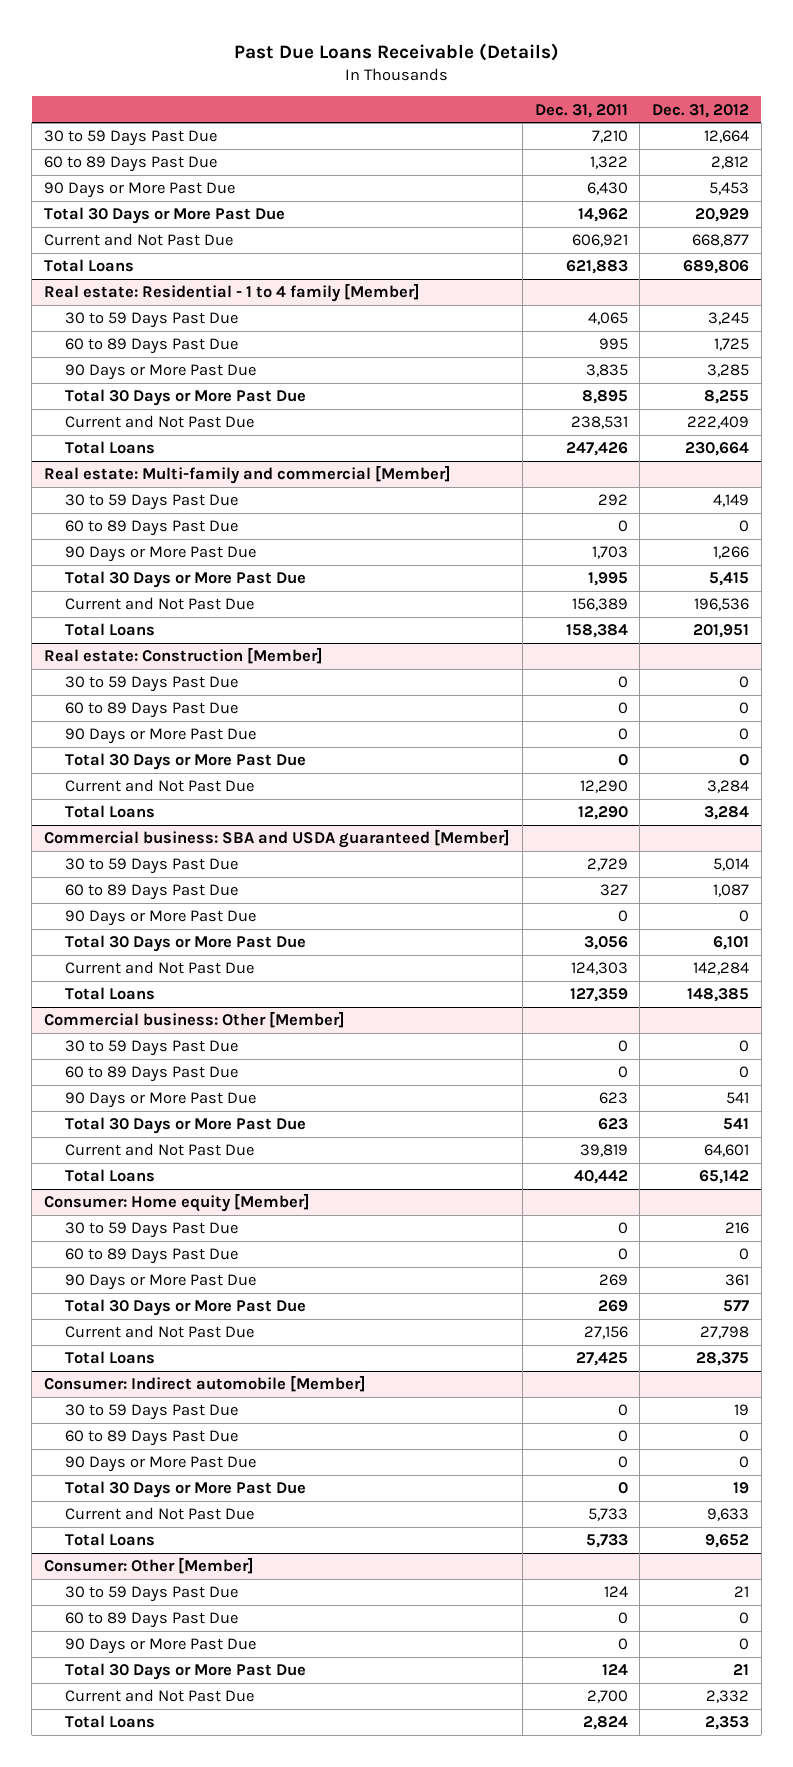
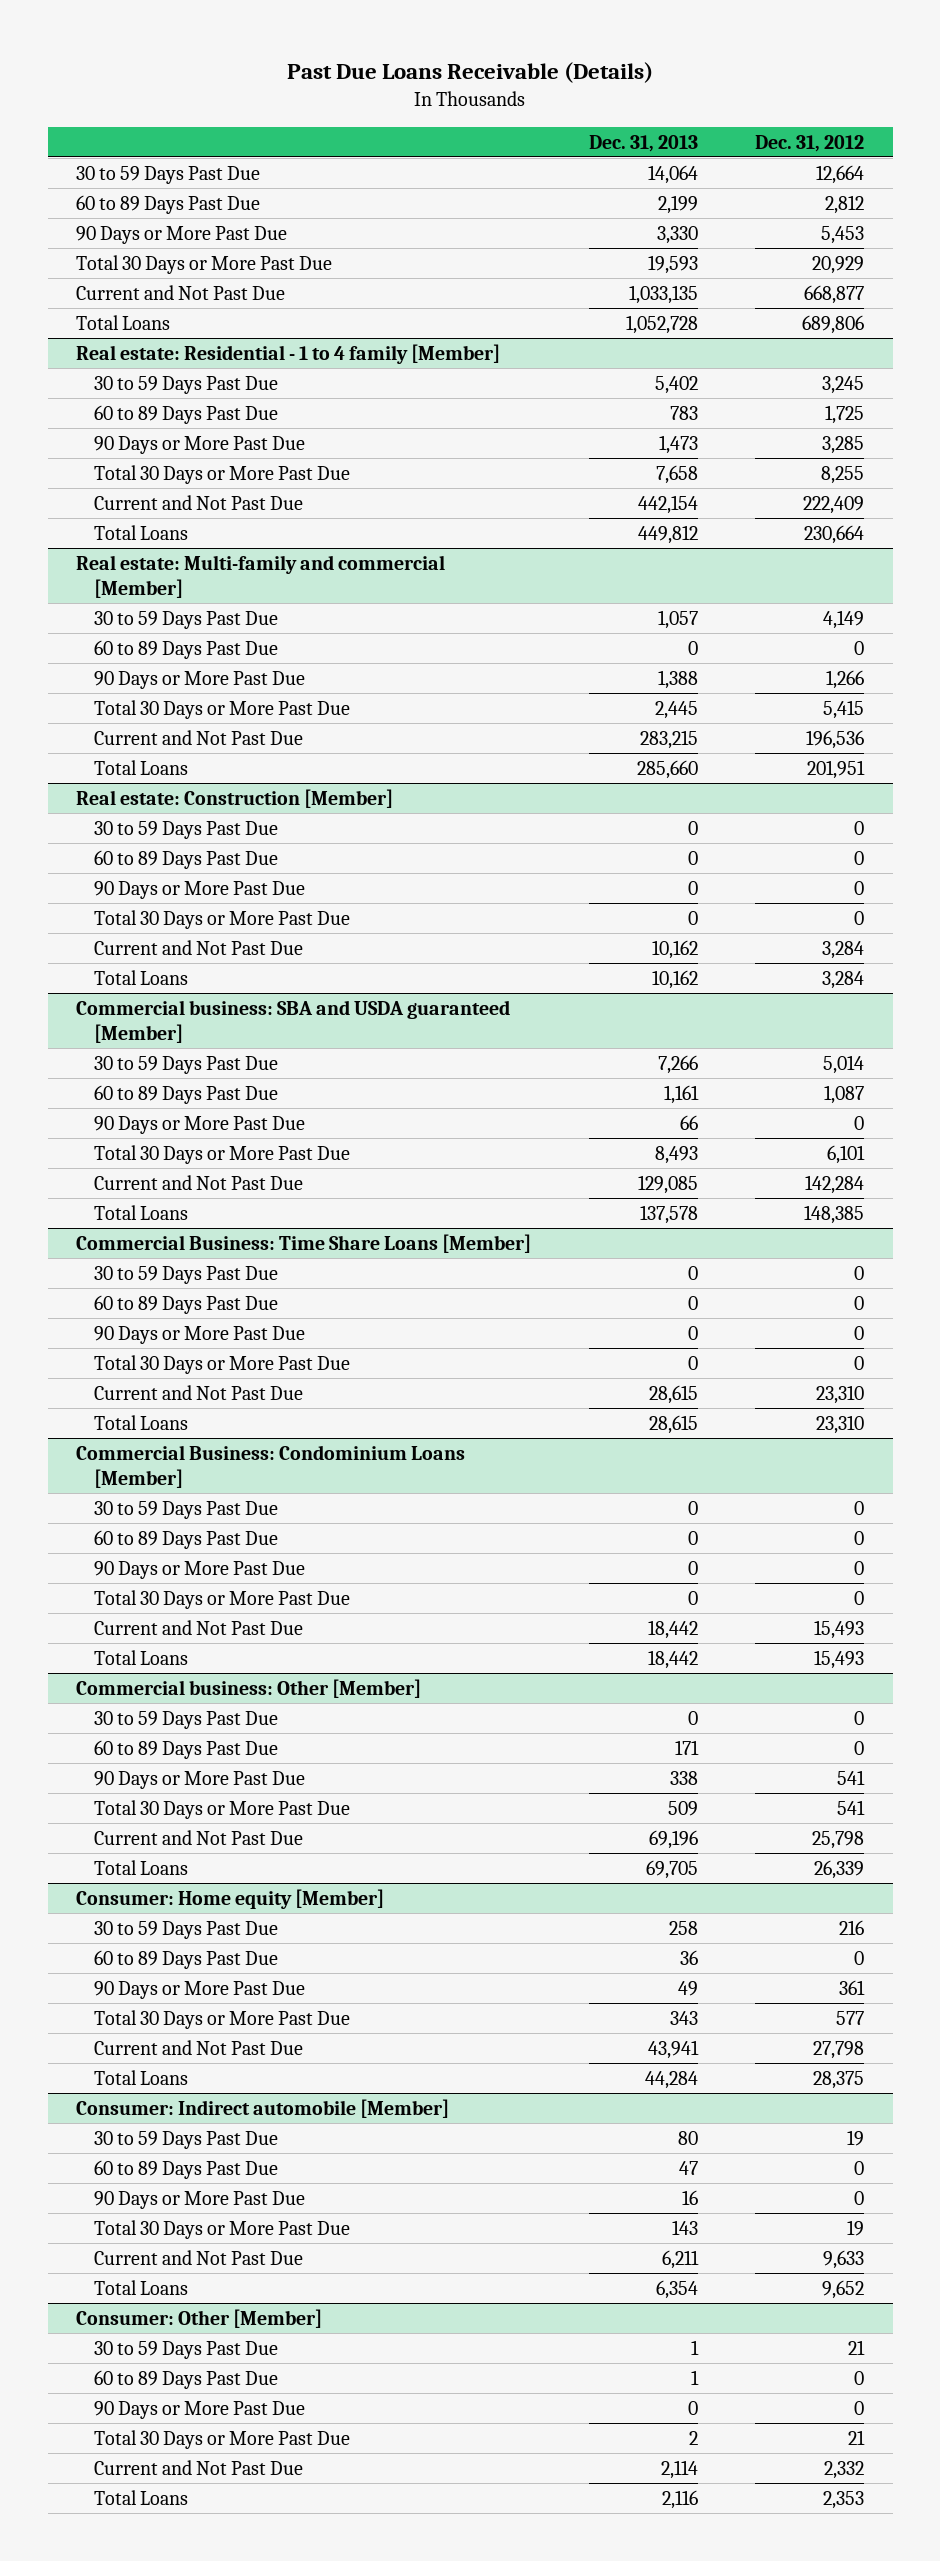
- | Dec. 31, 2011 | Dec. 31, 2012
+ | Dec. 31, 2013 | Dec. 31, 2012
+ Commercial Business: Time Share Loans [Member]
+ 30 to 59 Days Past Due | 0 | 0
+ 60 to 89 Days Past Due | 0 | 0
+ 90 Days or More Past Due | 0 | 0
+ Total 30 Days or More Past Due | 0 | 0
+ Current and Not Past Due | 28,615 | 23,310
+ Total Loans | 28,615 | 23,310
+ Commercial Business: Condominium Loans [Member]
+ 30 to 59 Days Past Due | 0 | 0
+ 60 to 89 Days Past Due | 0 | 0
+ 90 Days or More Past Due | 0 | 0
+ Total 30 Days or More Past Due | 0 | 0
+ Current and Not Past Due | 18,442 | 15,493
+ Total Loans | 18,442 | 15,493
@ Commercial business: Other [Member]
- Current and Not Past Due | 39,819 | 64,601
- Total Loans | 40,442 | 65,142
+ Current and Not Past Due | 69,196 | 25,798
+ Total Loans | 69,705 | 26,339

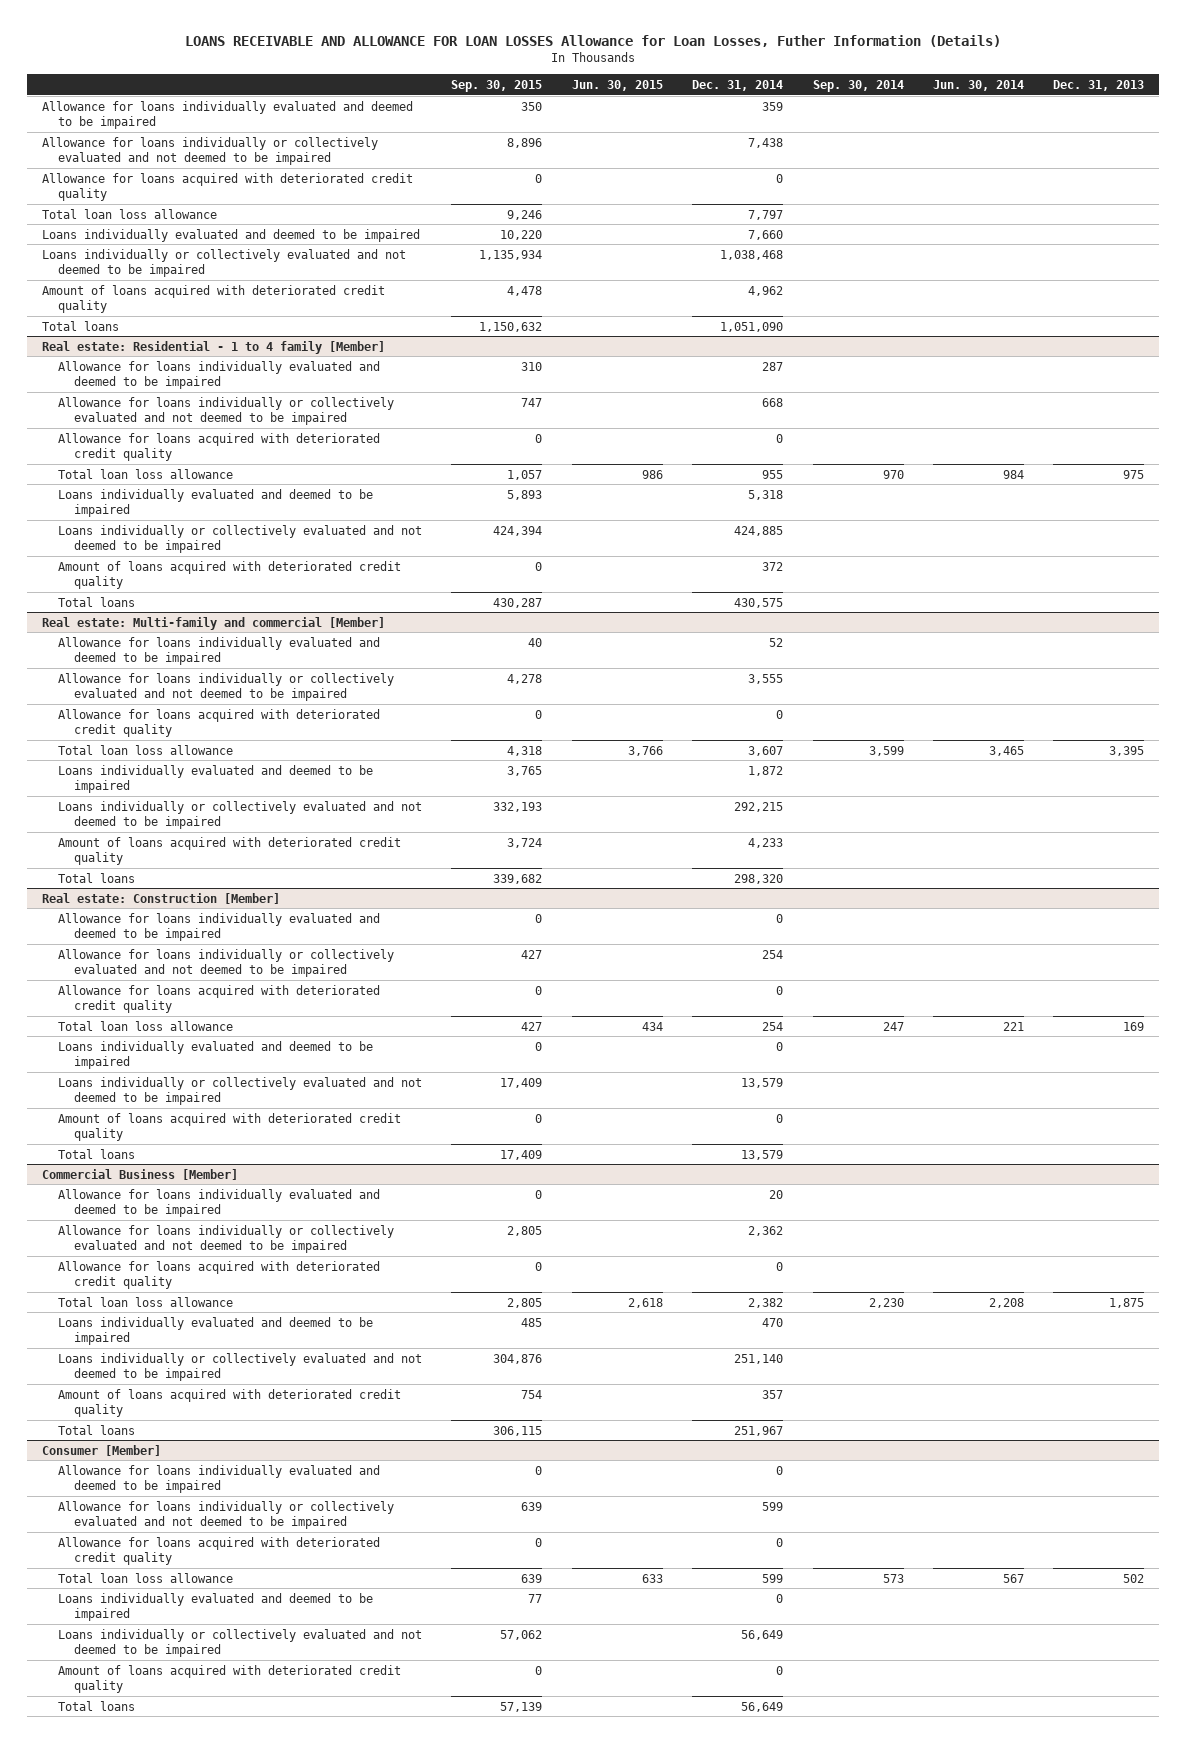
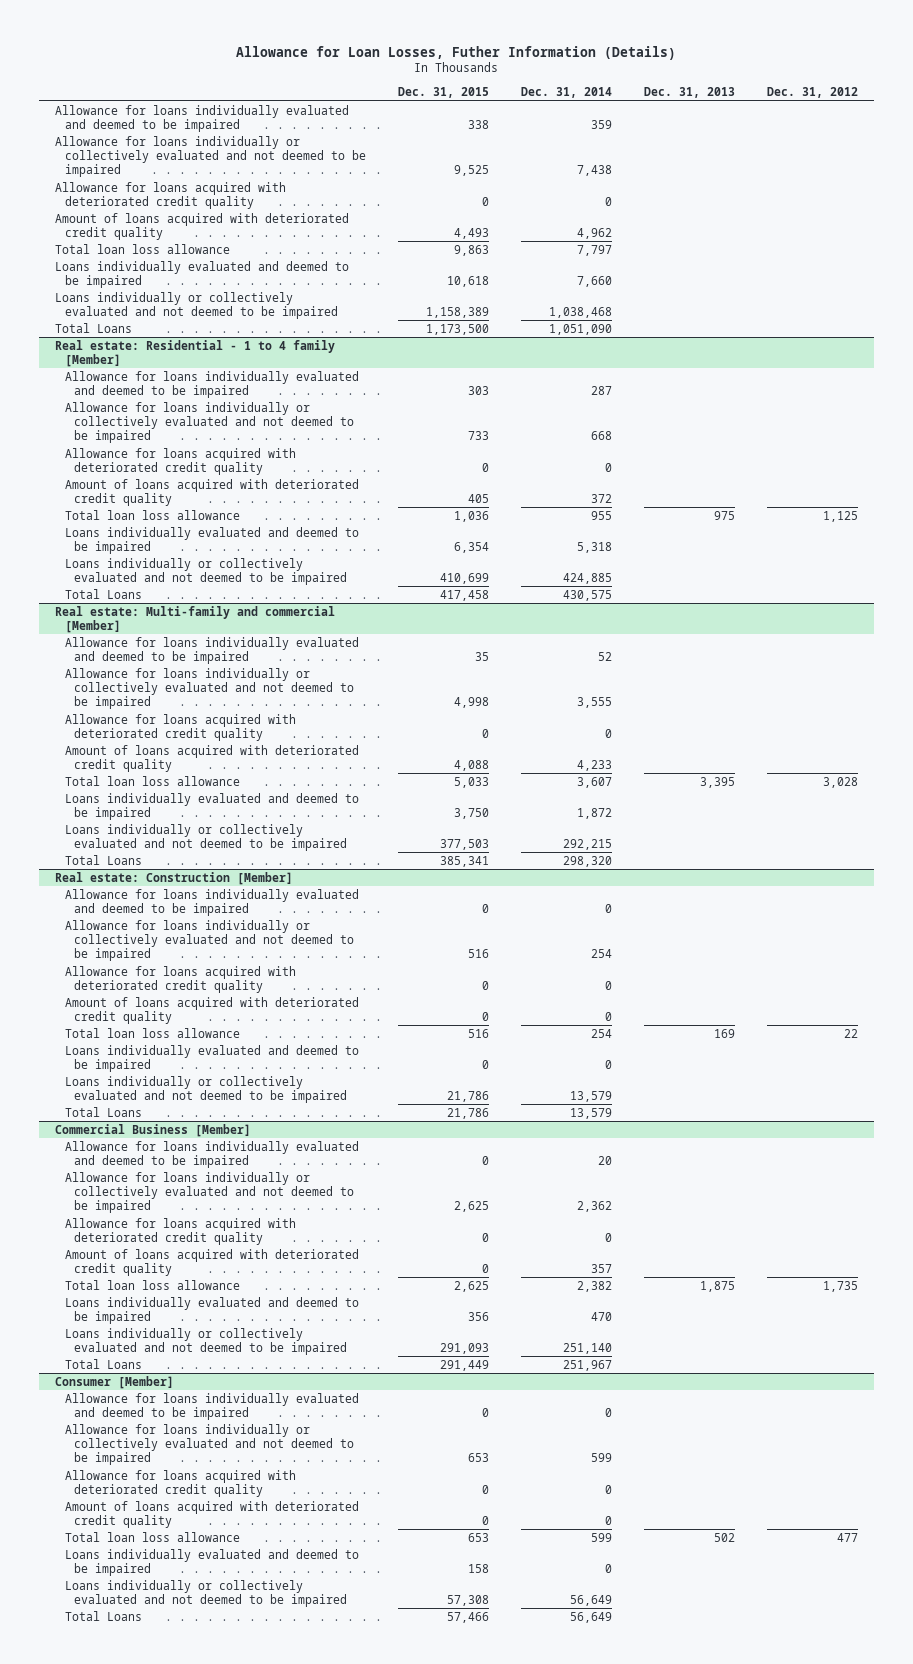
- LOANS RECEIVABLE AND ALLOWANCE FOR LOAN LOSSES Allowance for Loan Losses, Futher Information (Details)
+ Allowance for Loan Losses, Futher Information (Details)
- | Sep. 30, 2015 | Jun. 30, 2015 | Dec. 31, 2014 | Sep. 30, 2014 | Jun. 30, 2014 | Dec. 31, 2013
+ | Dec. 31, 2015 | Dec. 31, 2014 | Dec. 31, 2013 | Dec. 31, 2012
moved up: Amount of loans acquired with deteriorated credit quality | 4,493 | 4,962 | |
- Total loans | 1,150,632 | | 1,051,090 | | |
+ Total Loans | 1,173,500 | 1,051,090 | |
@ Real estate: Residential - 1 to 4 family [Member]
moved up: Amount of loans acquired with deteriorated credit quality | 405 | 372 | |
- Total loans | 430,287 | | 430,575 | | |
+ Total Loans | 417,458 | 430,575 | |
@ Real estate: Multi-family and commercial [Member]
moved up: Amount of loans acquired with deteriorated credit quality | 4,088 | 4,233 | |
- Total loans | 339,682 | | 298,320 | | |
+ Total Loans | 385,341 | 298,320 | |
@ Real estate: Construction [Member]
moved up: Amount of loans acquired with deteriorated credit quality | 0 | 0 | |
- Total loans | 17,409 | | 13,579 | | |
+ Total Loans | 21,786 | 13,579 | |
@ Commercial Business [Member]
moved up: Amount of loans acquired with deteriorated credit quality | 0 | 357 | |
- Total loans | 306,115 | | 251,967 | | |
+ Total Loans | 291,449 | 251,967 | |
@ Consumer [Member]
moved up: Amount of loans acquired with deteriorated credit quality | 0 | 0 | |
- Total loans | 57,139 | | 56,649 | | |
+ Total Loans | 57,466 | 56,649 | |

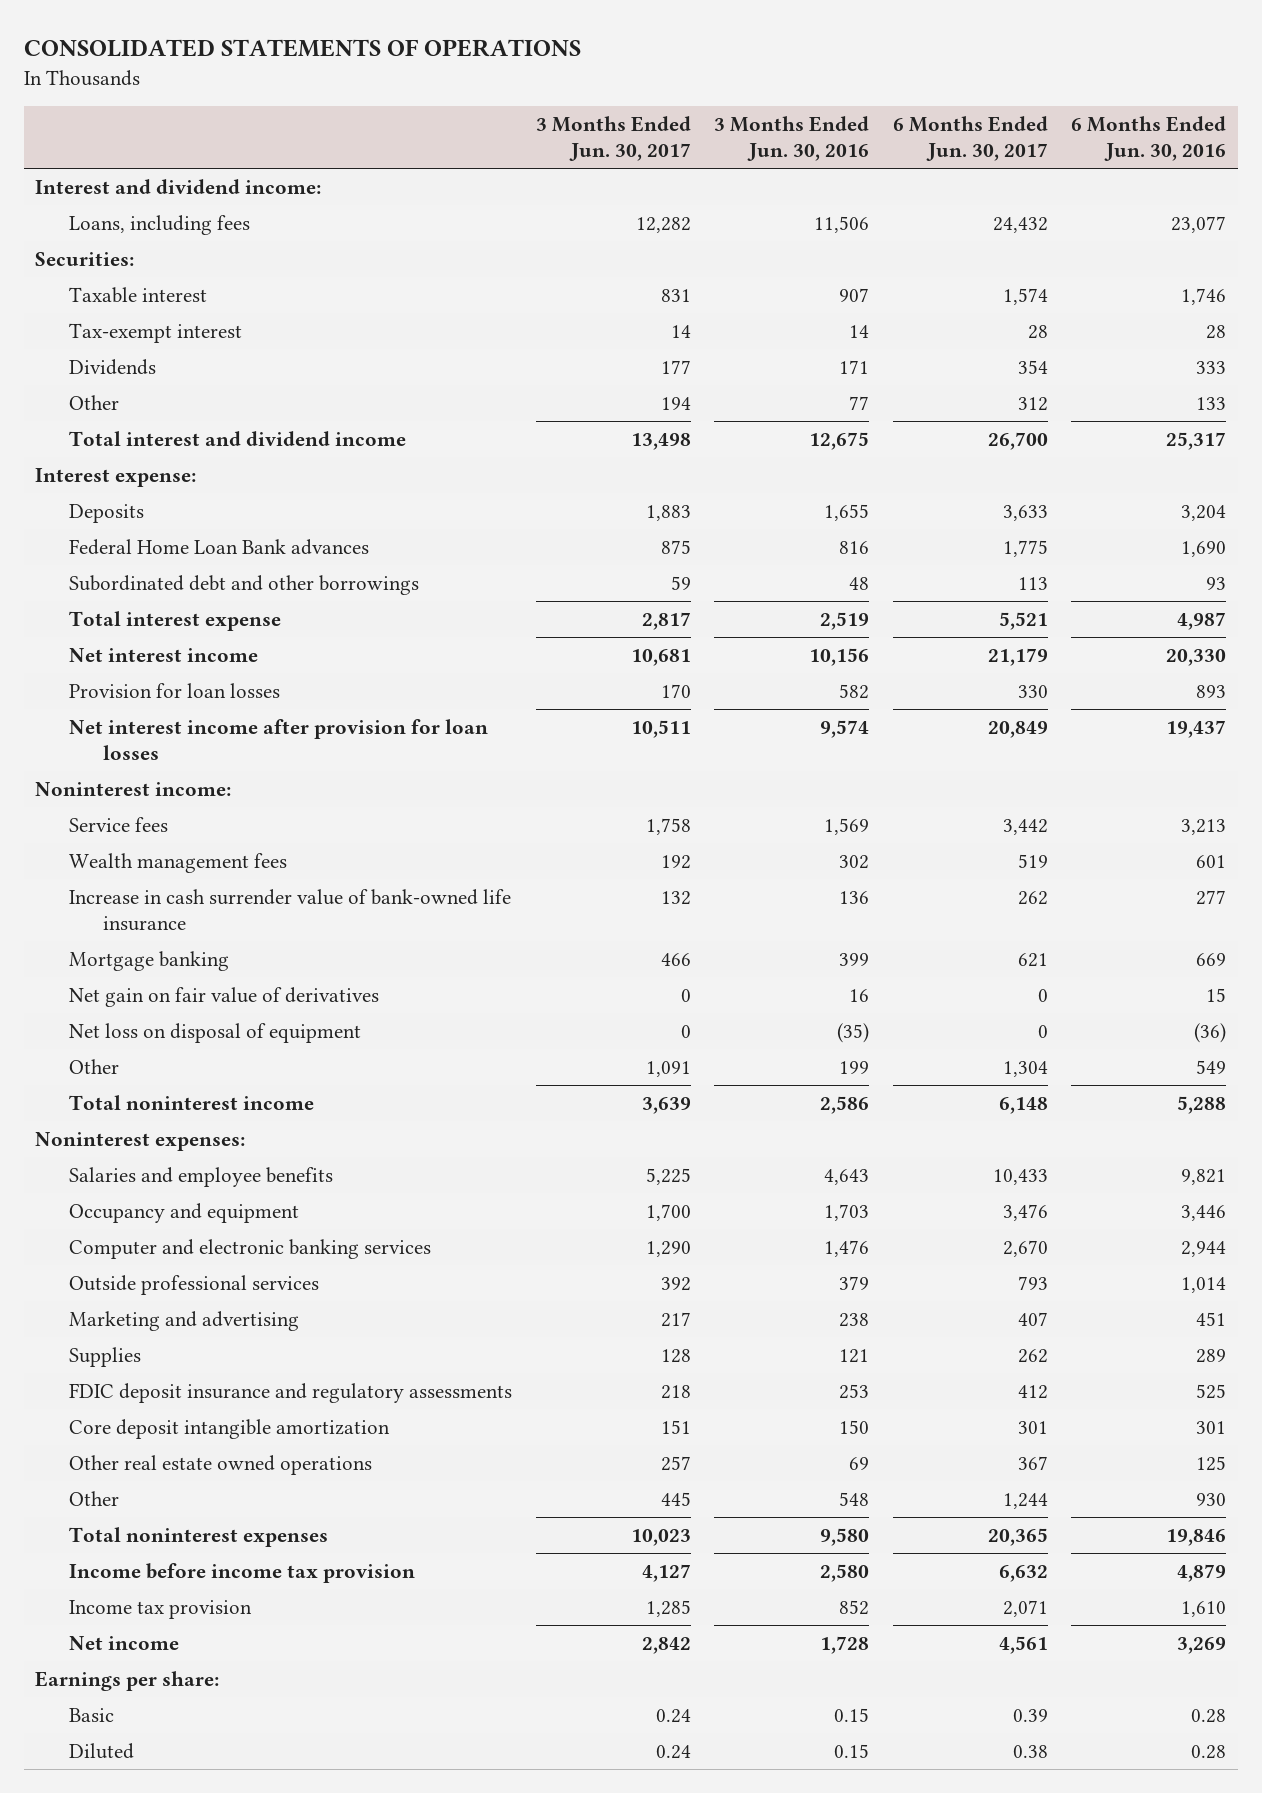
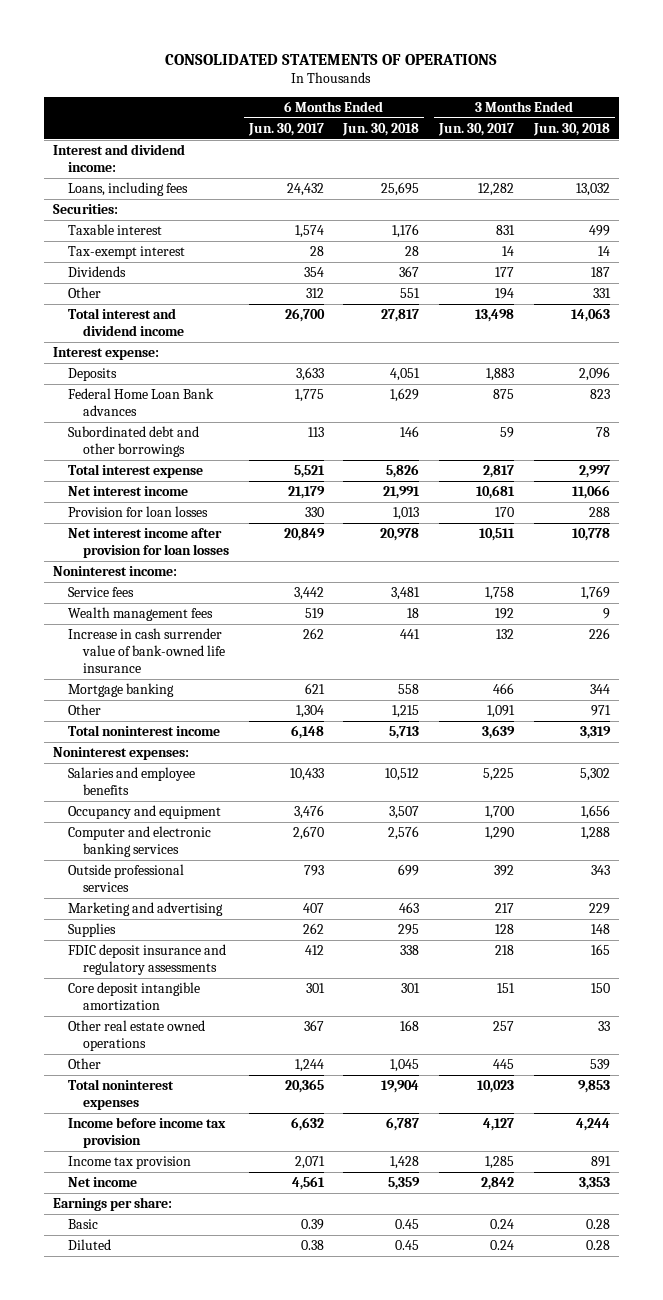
- | 3 Months Ended Jun. 30, 2017 | 3 Months Ended Jun. 30, 2016 | 6 Months Ended Jun. 30, 2017 | 6 Months Ended Jun. 30, 2016
+ | 6 Months Ended Jun. 30, 2017 | 6 Months Ended Jun. 30, 2018 | 3 Months Ended Jun. 30, 2017 | 3 Months Ended Jun. 30, 2018
- Net gain on fair value of derivatives | 0 | 16 | 0 | 15
- Net loss on disposal of equipment | 0 | (35) | 0 | (36)

